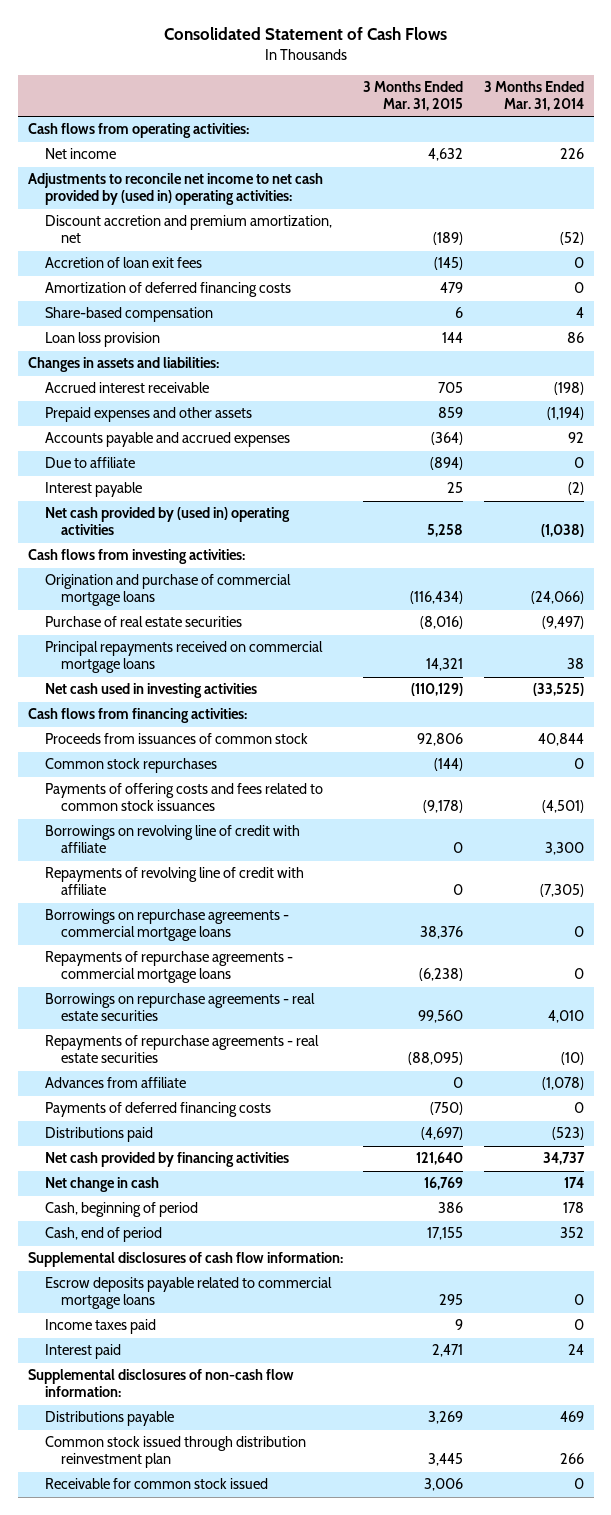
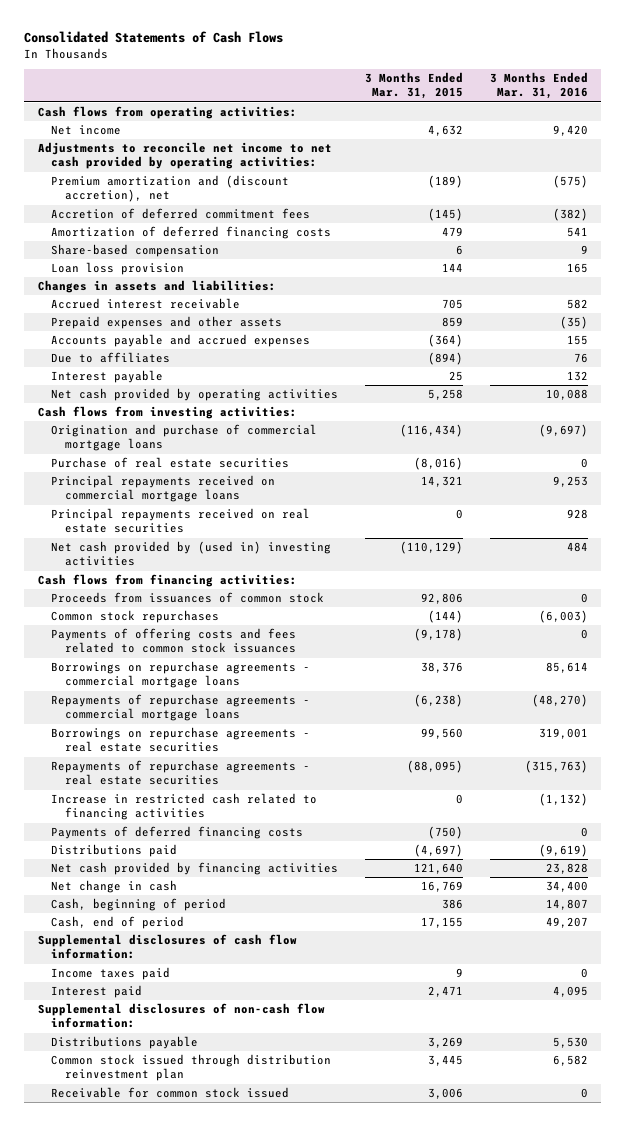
- Consolidated Statement of Cash Flows
+ Consolidated Statements of Cash Flows
- | 3 Months Ended Mar. 31, 2015 | 3 Months Ended Mar. 31, 2014
+ | 3 Months Ended Mar. 31, 2015 | 3 Months Ended Mar. 31, 2016
- Adjustments to reconcile net income to net cash provided by (used in) operating activities:
- Discount accretion and premium amortization, net | (189) | (52)
- Accretion of loan exit fees | (145) | 0
+ Adjustments to reconcile net income to net cash provided by operating activities:
+ Premium amortization and (discount accretion), net | (189) | (575)
+ Accretion of deferred commitment fees | (145) | (382)
- Due to affiliate | (894) | 0
+ Due to affiliates | (894) | 76
- Net cash provided by (used in) operating activities | 5,258 | (1,038)
+ Net cash provided by operating activities | 5,258 | 10,088
- Net cash used in investing activities | (110,129) | (33,525)
+ Principal repayments received on real estate securities | 0 | 928
+ Net cash provided by (used in) investing activities | (110,129) | 484
- Borrowings on revolving line of credit with affiliate | 0 | 3,300
- Repayments of revolving line of credit with affiliate | 0 | (7,305)
- Advances from affiliate | 0 | (1,078)
+ Increase in restricted cash related to financing activities | 0 | (1,132)
- Escrow deposits payable related to commercial mortgage loans | 295 | 0

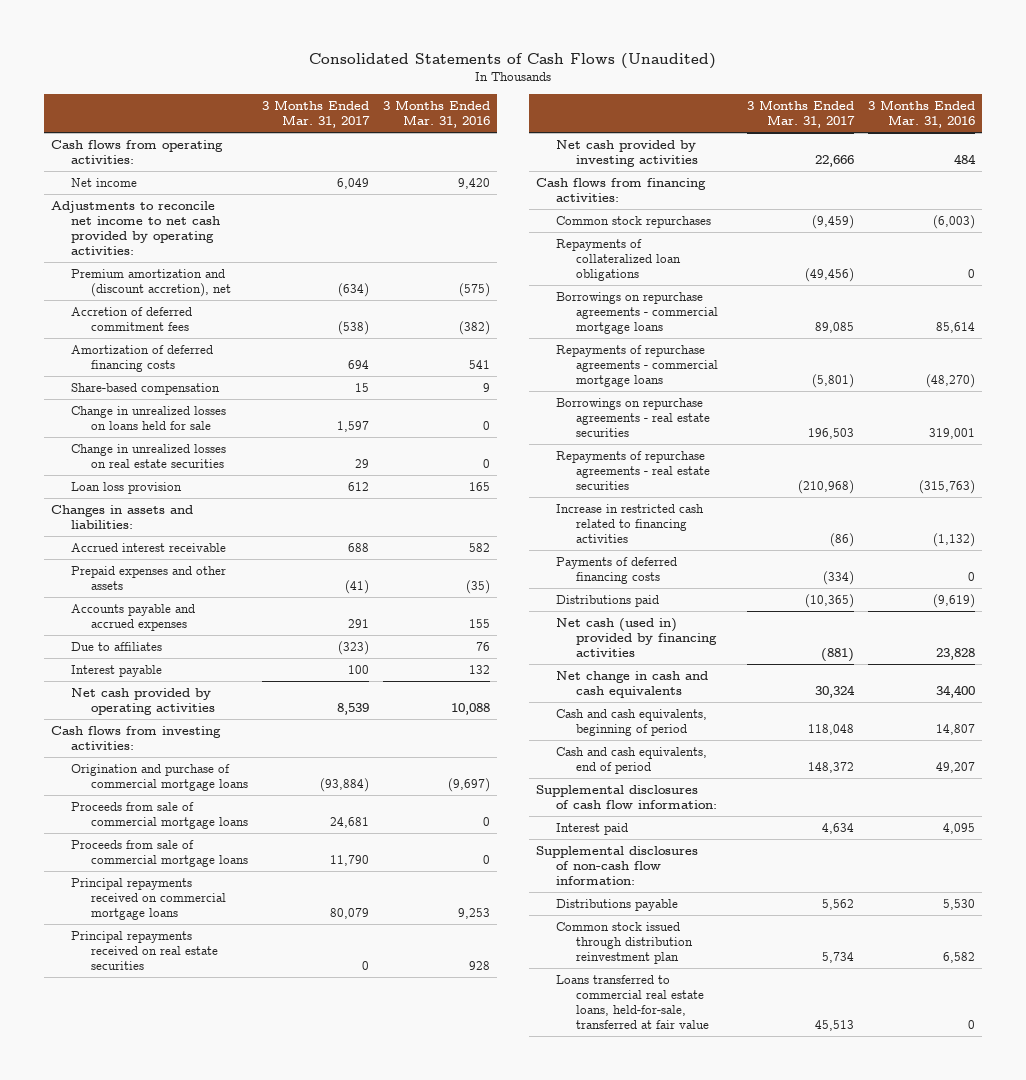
- Consolidated Statements of Cash Flows
+ Consolidated Statements of Cash Flows (Unaudited)
- | 3 Months Ended Mar. 31, 2015 | 3 Months Ended Mar. 31, 2016
+ | 3 Months Ended Mar. 31, 2017 | 3 Months Ended Mar. 31, 2016
+ Change in unrealized losses on loans held for sale | 1,597 | 0
+ Change in unrealized losses on real estate securities | 29 | 0
- Purchase of real estate securities | (8,016) | 0
+ Proceeds from sale of commercial mortgage loans | 24,681 | 0
+ Proceeds from sale of commercial mortgage loans | 11,790 | 0
- Net cash provided by (used in) investing activities | (110,129) | 484
+ Net cash provided by investing activities | 22,666 | 484
- Proceeds from issuances of common stock | 92,806 | 0
- Payments of offering costs and fees related to common stock issuances | (9,178) | 0
+ Repayments of collateralized loan obligations | (49,456) | 0
- Net cash provided by financing activities | 121,640 | 23,828
- Net change in cash | 16,769 | 34,400
- Cash, beginning of period | 386 | 14,807
- Cash, end of period | 17,155 | 49,207
+ Net cash (used in) provided by financing activities | (881) | 23,828
+ Net change in cash and cash equivalents | 30,324 | 34,400
+ Cash and cash equivalents, beginning of period | 118,048 | 14,807
+ Cash and cash equivalents, end of period | 148,372 | 49,207
- Income taxes paid | 9 | 0
- Receivable for common stock issued | 3,006 | 0
+ Loans transferred to commercial real estate loans, held-for-sale, transferred at fair value | 45,513 | 0

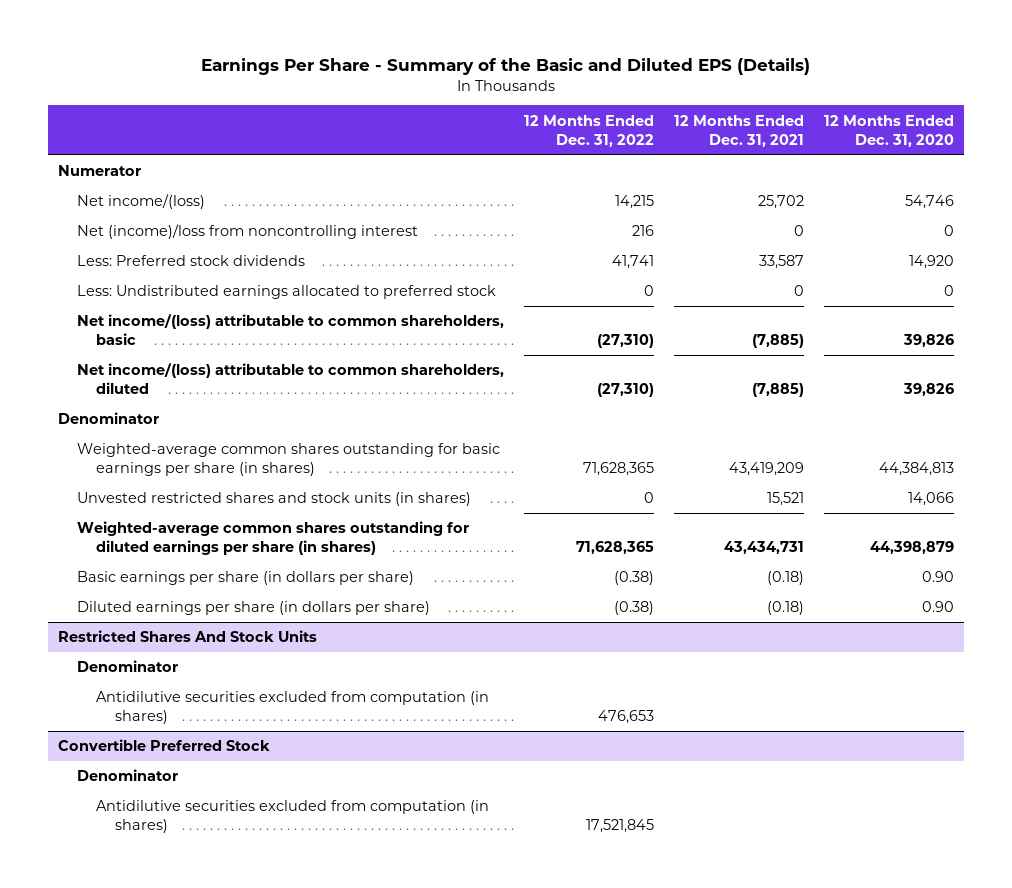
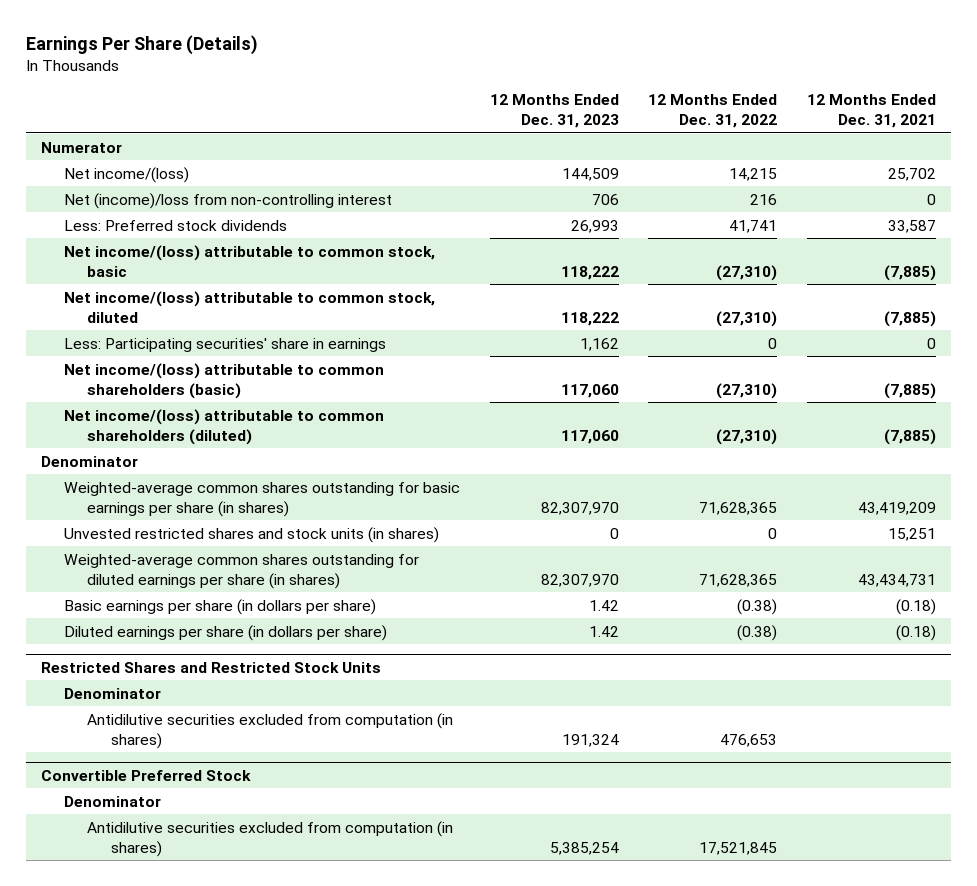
- Earnings Per Share - Summary of the Basic and Diluted EPS (Details)
+ Earnings Per Share (Details)
- | 12 Months Ended Dec. 31, 2022 | 12 Months Ended Dec. 31, 2021 | 12 Months Ended Dec. 31, 2020
+ | 12 Months Ended Dec. 31, 2023 | 12 Months Ended Dec. 31, 2022 | 12 Months Ended Dec. 31, 2021
- Net (income)/loss from noncontrolling interest | 216 | 0 | 0
+ Net (income)/loss from non-controlling interest | 706 | 216 | 0
- Less: Undistributed earnings allocated to preferred stock | 0 | 0 | 0
- Net income/(loss) attributable to common shareholders, basic | (27,310) | (7,885) | 39,826
- Net income/(loss) attributable to common shareholders, diluted | (27,310) | (7,885) | 39,826
+ Net income/(loss) attributable to common stock, basic | 118,222 | (27,310) | (7,885)
+ Net income/(loss) attributable to common stock, diluted | 118,222 | (27,310) | (7,885)
+ Less: Participating securities' share in earnings | 1,162 | 0 | 0
+ Net income/(loss) attributable to common shareholders (basic) | 117,060 | (27,310) | (7,885)
+ Net income/(loss) attributable to common shareholders (diluted) | 117,060 | (27,310) | (7,885)
- Unvested restricted shares and stock units (in shares) | 0 | 15,521 | 14,066
+ Unvested restricted shares and stock units (in shares) | 0 | 0 | 15,251
- Restricted Shares And Stock Units
+ Restricted Shares and Restricted Stock Units

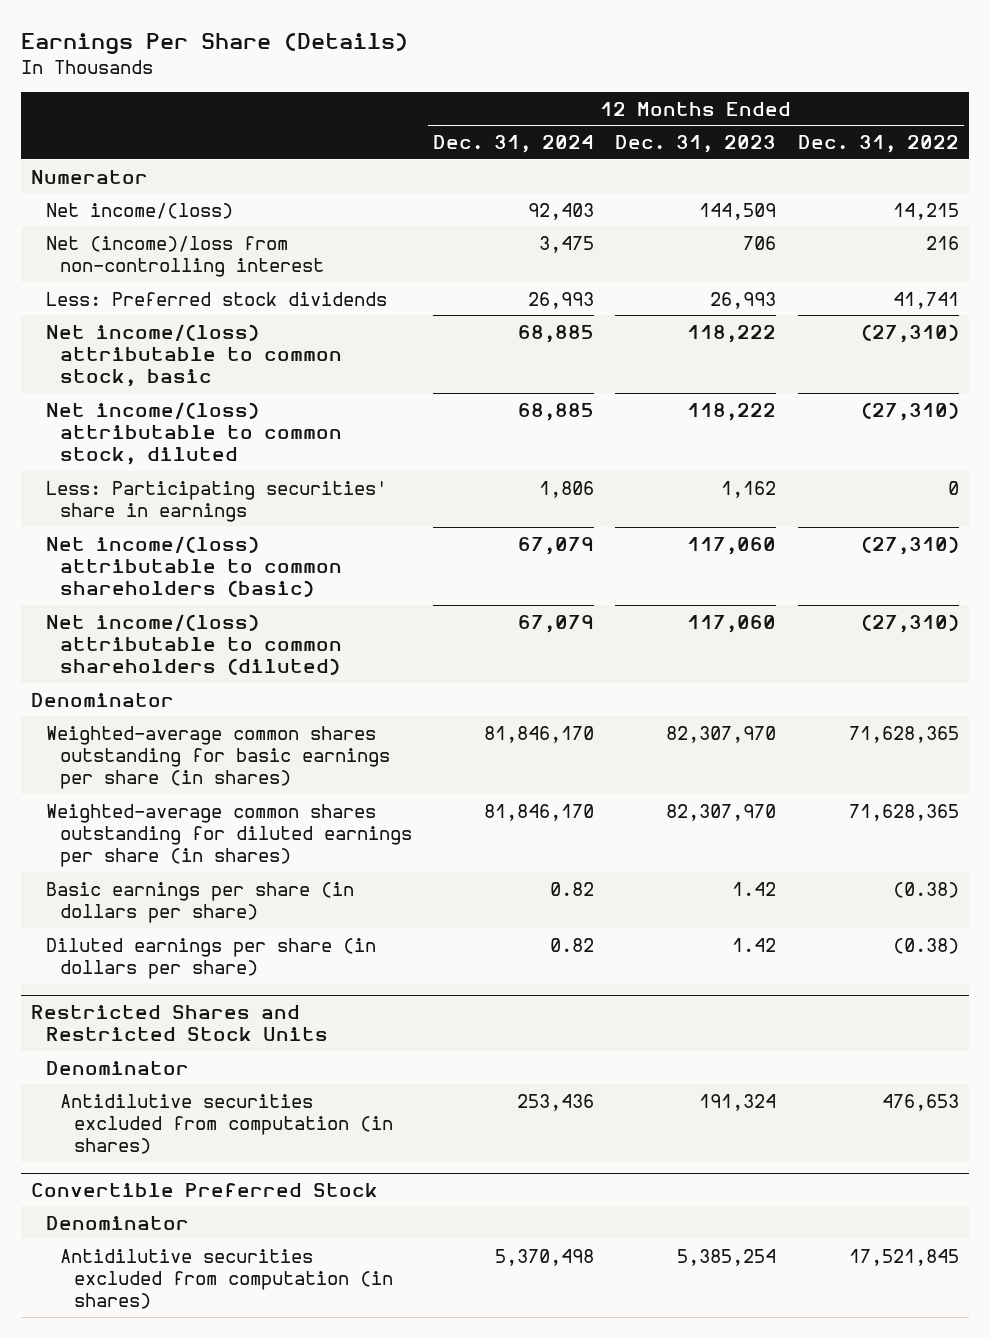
- | 12 Months Ended Dec. 31, 2023 | 12 Months Ended Dec. 31, 2022 | 12 Months Ended Dec. 31, 2021
+ | 12 Months Ended Dec. 31, 2024 | 12 Months Ended Dec. 31, 2023 | 12 Months Ended Dec. 31, 2022
- Unvested restricted shares and stock units (in shares) | 0 | 0 | 15,251

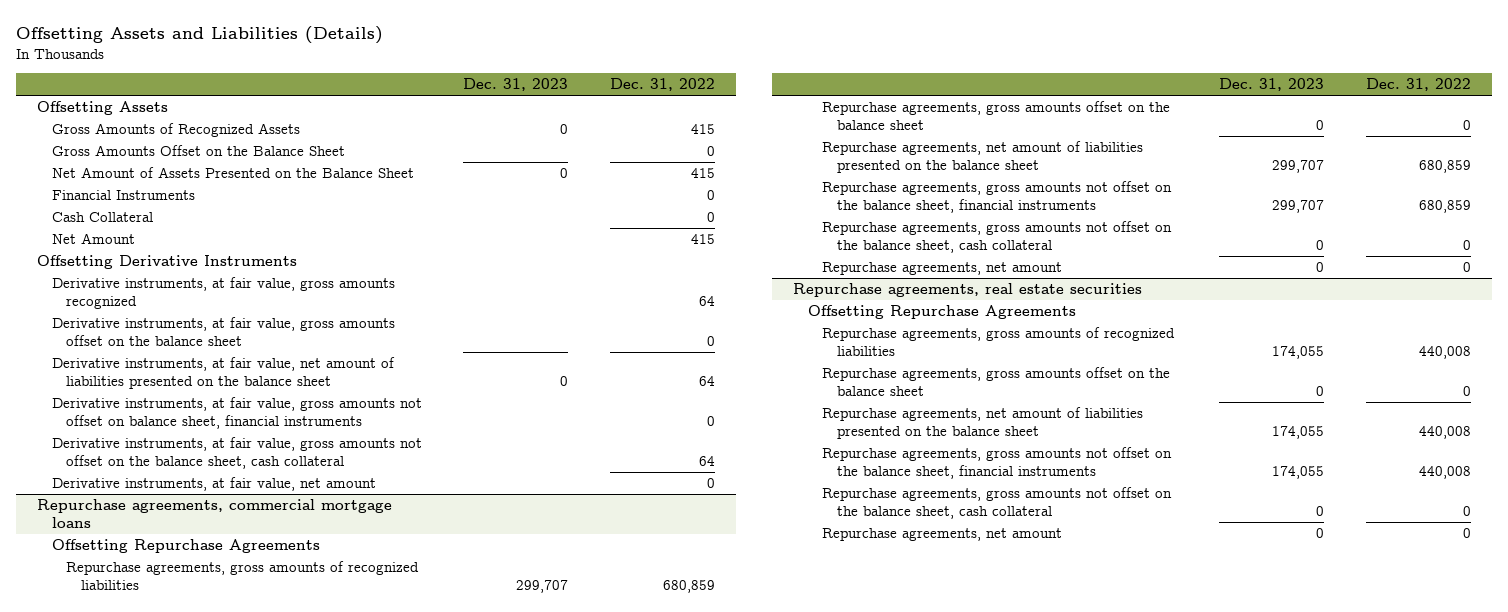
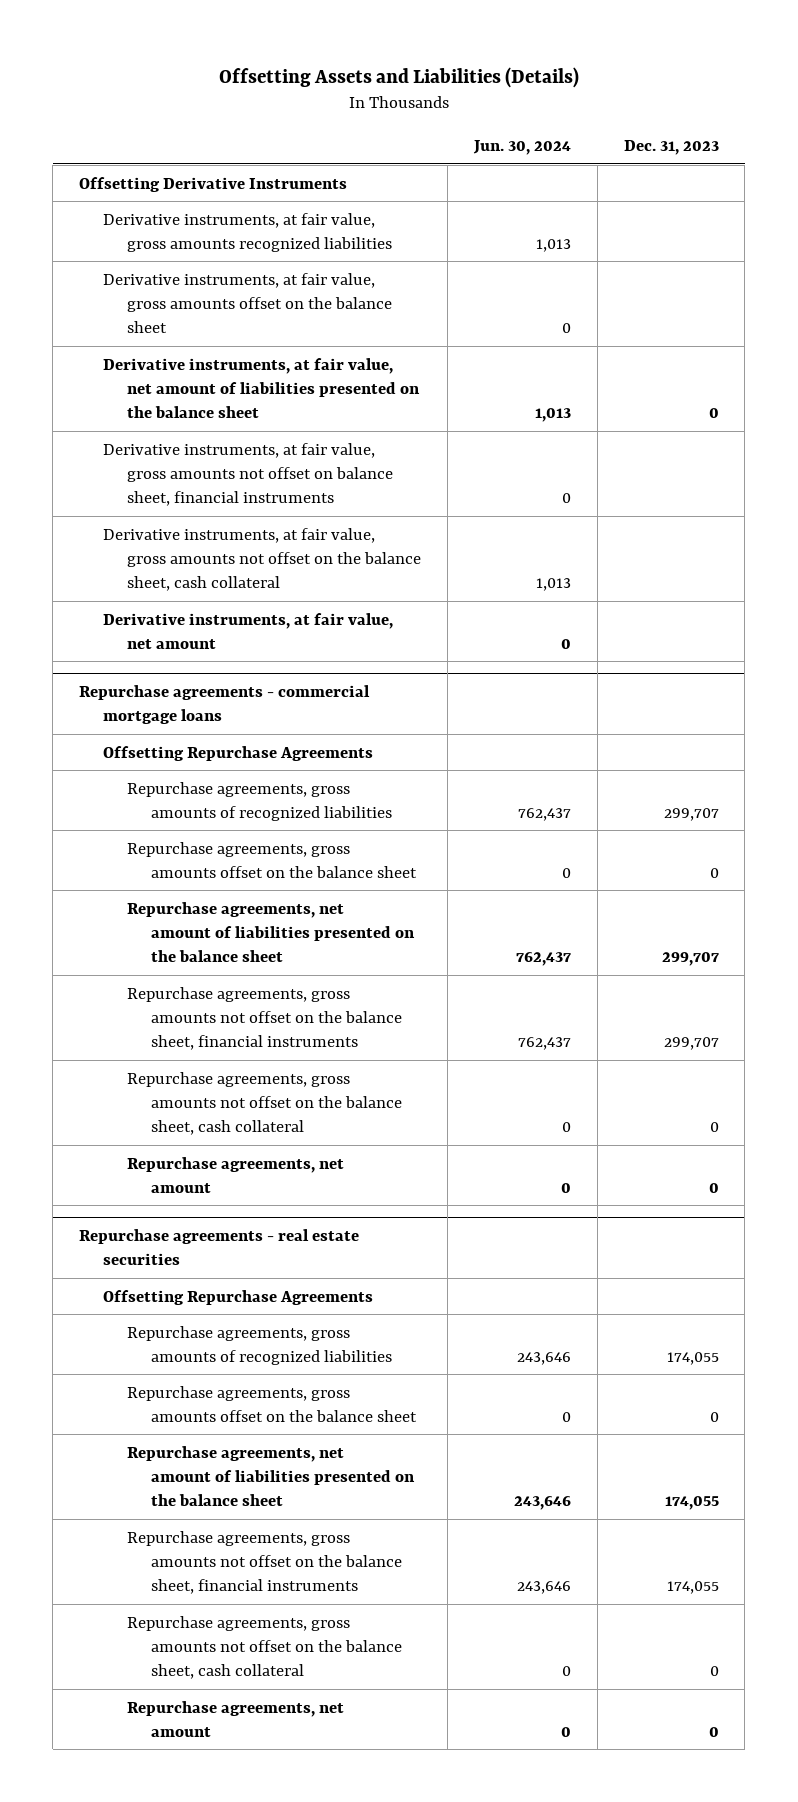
- | Dec. 31, 2023 | Dec. 31, 2022
+ | Jun. 30, 2024 | Dec. 31, 2023
- Offsetting Assets
- Gross Amounts of Recognized Assets | 0 | 415
- Gross Amounts Offset on the Balance Sheet | | 0
- Net Amount of Assets Presented on the Balance Sheet | 0 | 415
- Financial Instruments | | 0
- Cash Collateral | | 0
- Net Amount | | 415
- Derivative instruments, at fair value, gross amounts recognized | | 64
+ Derivative instruments, at fair value, gross amounts recognized liabilities | 1,013 |
- Repurchase agreements, commercial mortgage loans
+ Repurchase agreements - commercial mortgage loans
- Repurchase agreements, real estate securities
+ Repurchase agreements - real estate securities

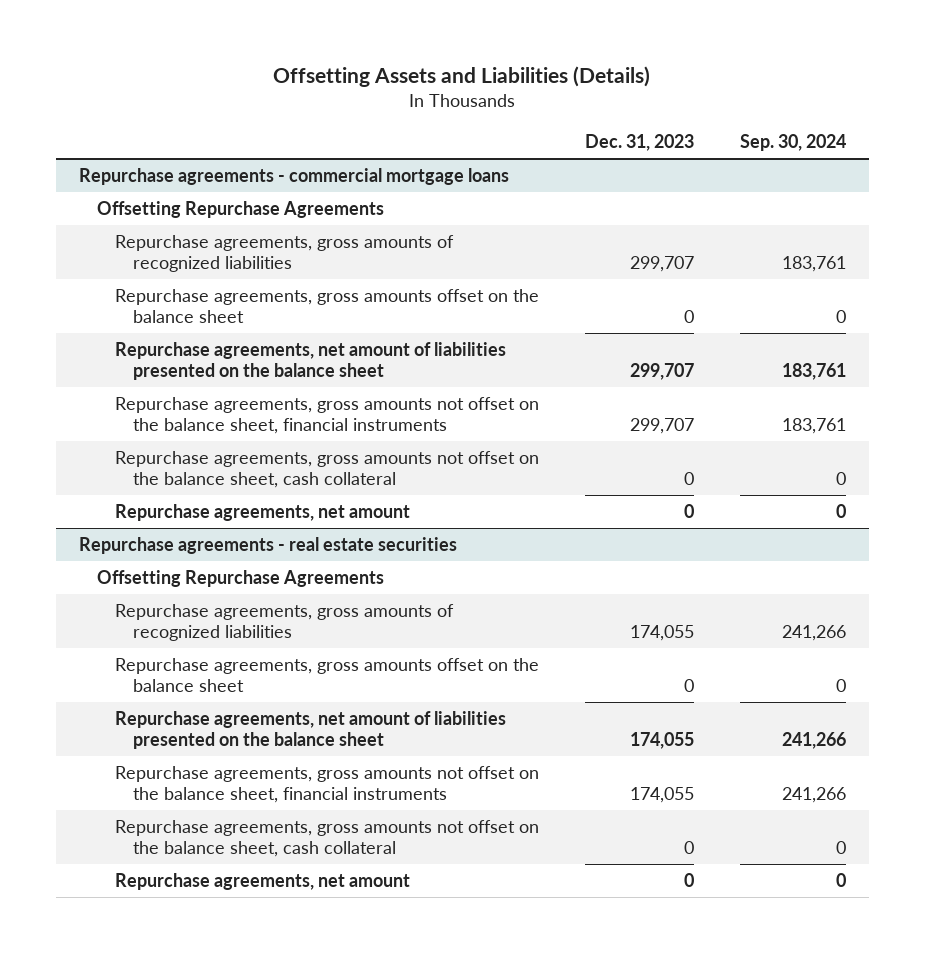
- | Jun. 30, 2024 | Dec. 31, 2023
+ | Dec. 31, 2023 | Sep. 30, 2024
- Offsetting Derivative Instruments
- Derivative instruments, at fair value, gross amounts recognized liabilities | 1,013 |
- Derivative instruments, at fair value, gross amounts offset on the balance sheet | 0 |
- Derivative instruments, at fair value, net amount of liabilities presented on the balance sheet | 1,013 | 0
- Derivative instruments, at fair value, gross amounts not offset on balance sheet, financial instruments | 0 |
- Derivative instruments, at fair value, gross amounts not offset on the balance sheet, cash collateral | 1,013 |
- Derivative instruments, at fair value, net amount | 0 |

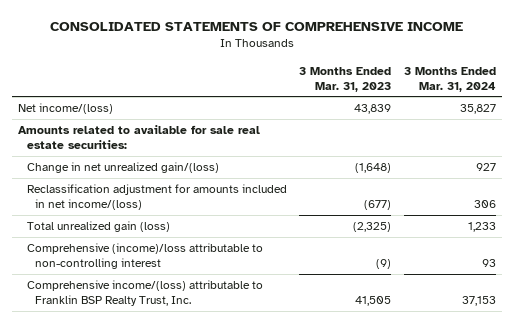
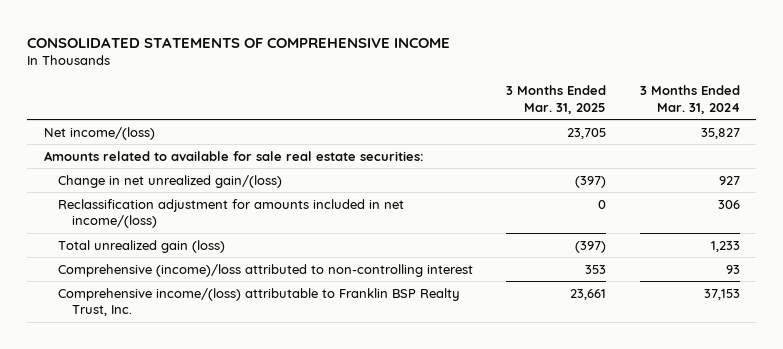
- | 3 Months Ended Mar. 31, 2023 | 3 Months Ended Mar. 31, 2024
+ | 3 Months Ended Mar. 31, 2025 | 3 Months Ended Mar. 31, 2024
- Comprehensive (income)/loss attributable to non-controlling interest | (9) | 93
+ Comprehensive (income)/loss attributed to non-controlling interest | 353 | 93

